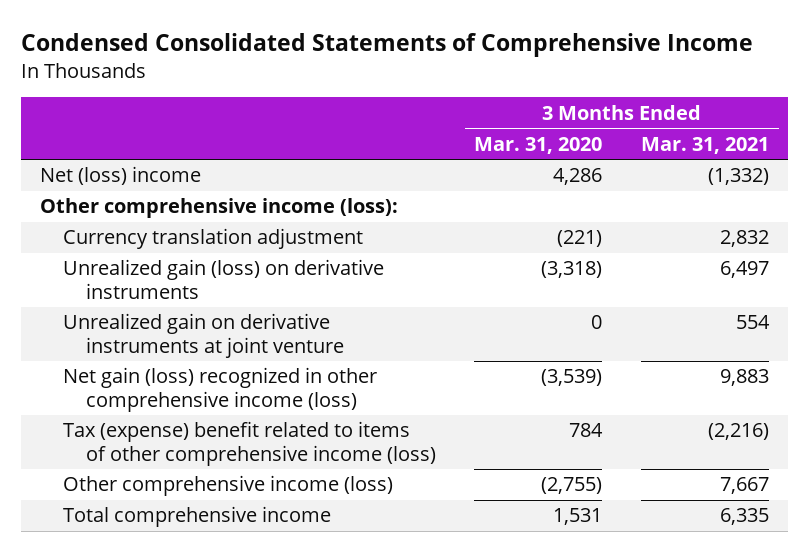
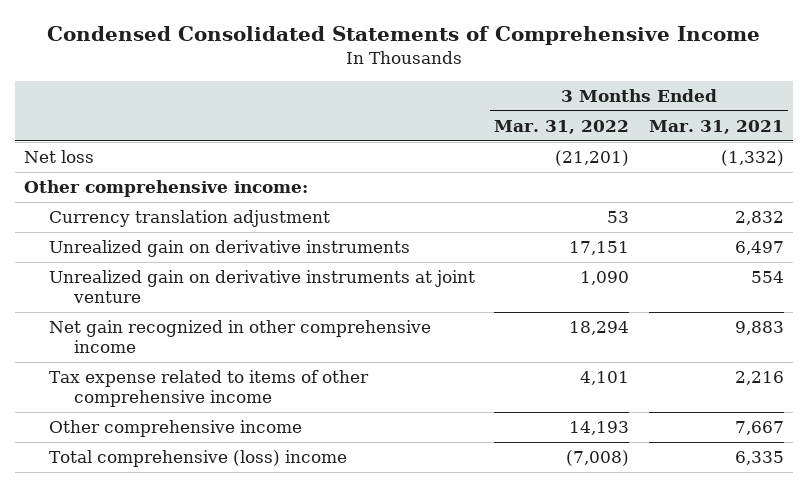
- | 3 Months Ended Mar. 31, 2020 | 3 Months Ended Mar. 31, 2021
+ | 3 Months Ended Mar. 31, 2022 | 3 Months Ended Mar. 31, 2021
- Net (loss) income | 4,286 | (1,332)
- Other comprehensive income (loss):
+ Net loss | (21,201) | (1,332)
+ Other comprehensive income:
- Unrealized gain (loss) on derivative instruments | (3,318) | 6,497
+ Unrealized gain on derivative instruments | 17,151 | 6,497
- Net gain (loss) recognized in other comprehensive income (loss) | (3,539) | 9,883
- Tax (expense) benefit related to items of other comprehensive income (loss) | 784 | (2,216)
- Other comprehensive income (loss) | (2,755) | 7,667
- Total comprehensive income | 1,531 | 6,335
+ Net gain recognized in other comprehensive income | 18,294 | 9,883
+ Tax expense related to items of other comprehensive income | 4,101 | 2,216
+ Other comprehensive income | 14,193 | 7,667
+ Total comprehensive (loss) income | (7,008) | 6,335

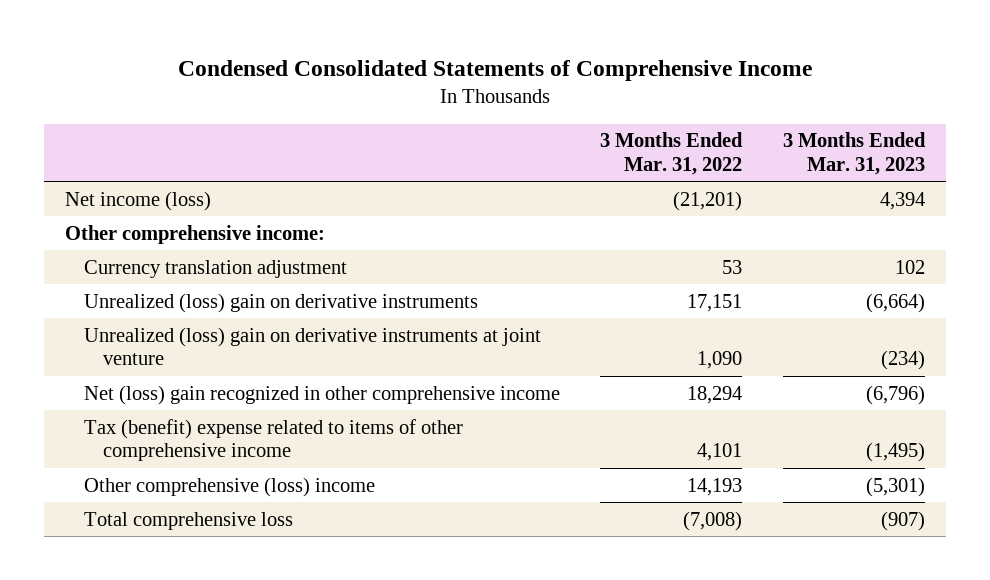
- | 3 Months Ended Mar. 31, 2022 | 3 Months Ended Mar. 31, 2021
+ | 3 Months Ended Mar. 31, 2022 | 3 Months Ended Mar. 31, 2023
- Net loss | (21,201) | (1,332)
+ Net income (loss) | (21,201) | 4,394
- Unrealized gain on derivative instruments | 17,151 | 6,497
- Unrealized gain on derivative instruments at joint venture | 1,090 | 554
- Net gain recognized in other comprehensive income | 18,294 | 9,883
- Tax expense related to items of other comprehensive income | 4,101 | 2,216
- Other comprehensive income | 14,193 | 7,667
- Total comprehensive (loss) income | (7,008) | 6,335
+ Unrealized (loss) gain on derivative instruments | 17,151 | (6,664)
+ Unrealized (loss) gain on derivative instruments at joint venture | 1,090 | (234)
+ Net (loss) gain recognized in other comprehensive income | 18,294 | (6,796)
+ Tax (benefit) expense related to items of other comprehensive income | 4,101 | (1,495)
+ Other comprehensive (loss) income | 14,193 | (5,301)
+ Total comprehensive loss | (7,008) | (907)

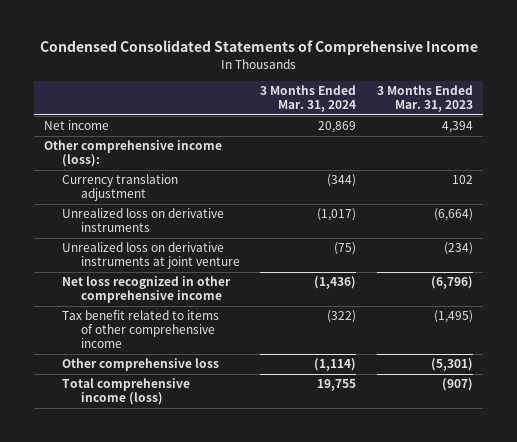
- | 3 Months Ended Mar. 31, 2022 | 3 Months Ended Mar. 31, 2023
+ | 3 Months Ended Mar. 31, 2024 | 3 Months Ended Mar. 31, 2023
- Net income (loss) | (21,201) | 4,394
- Other comprehensive income:
+ Net income | 20,869 | 4,394
+ Other comprehensive income (loss):
- Unrealized (loss) gain on derivative instruments | 17,151 | (6,664)
- Unrealized (loss) gain on derivative instruments at joint venture | 1,090 | (234)
- Net (loss) gain recognized in other comprehensive income | 18,294 | (6,796)
- Tax (benefit) expense related to items of other comprehensive income | 4,101 | (1,495)
- Other comprehensive (loss) income | 14,193 | (5,301)
- Total comprehensive loss | (7,008) | (907)
+ Unrealized loss on derivative instruments | (1,017) | (6,664)
+ Unrealized loss on derivative instruments at joint venture | (75) | (234)
+ Net loss recognized in other comprehensive income | (1,436) | (6,796)
+ Tax benefit related to items of other comprehensive income | (322) | (1,495)
+ Other comprehensive loss | (1,114) | (5,301)
+ Total comprehensive income (loss) | 19,755 | (907)

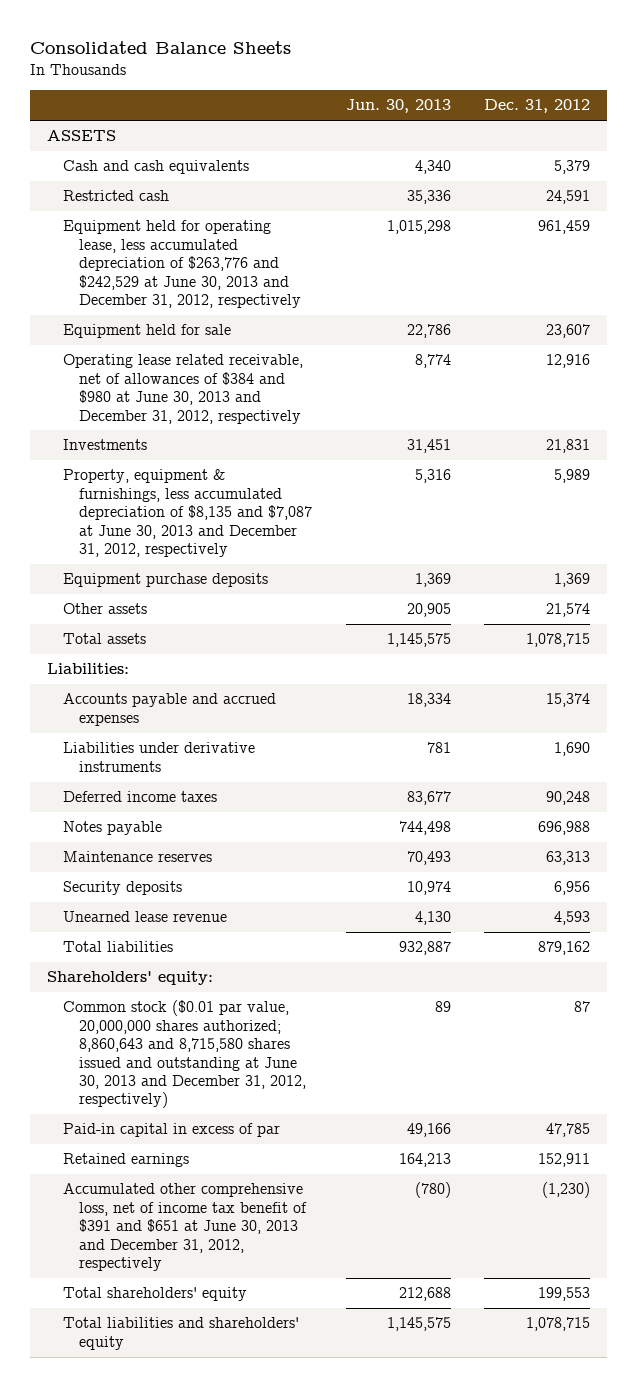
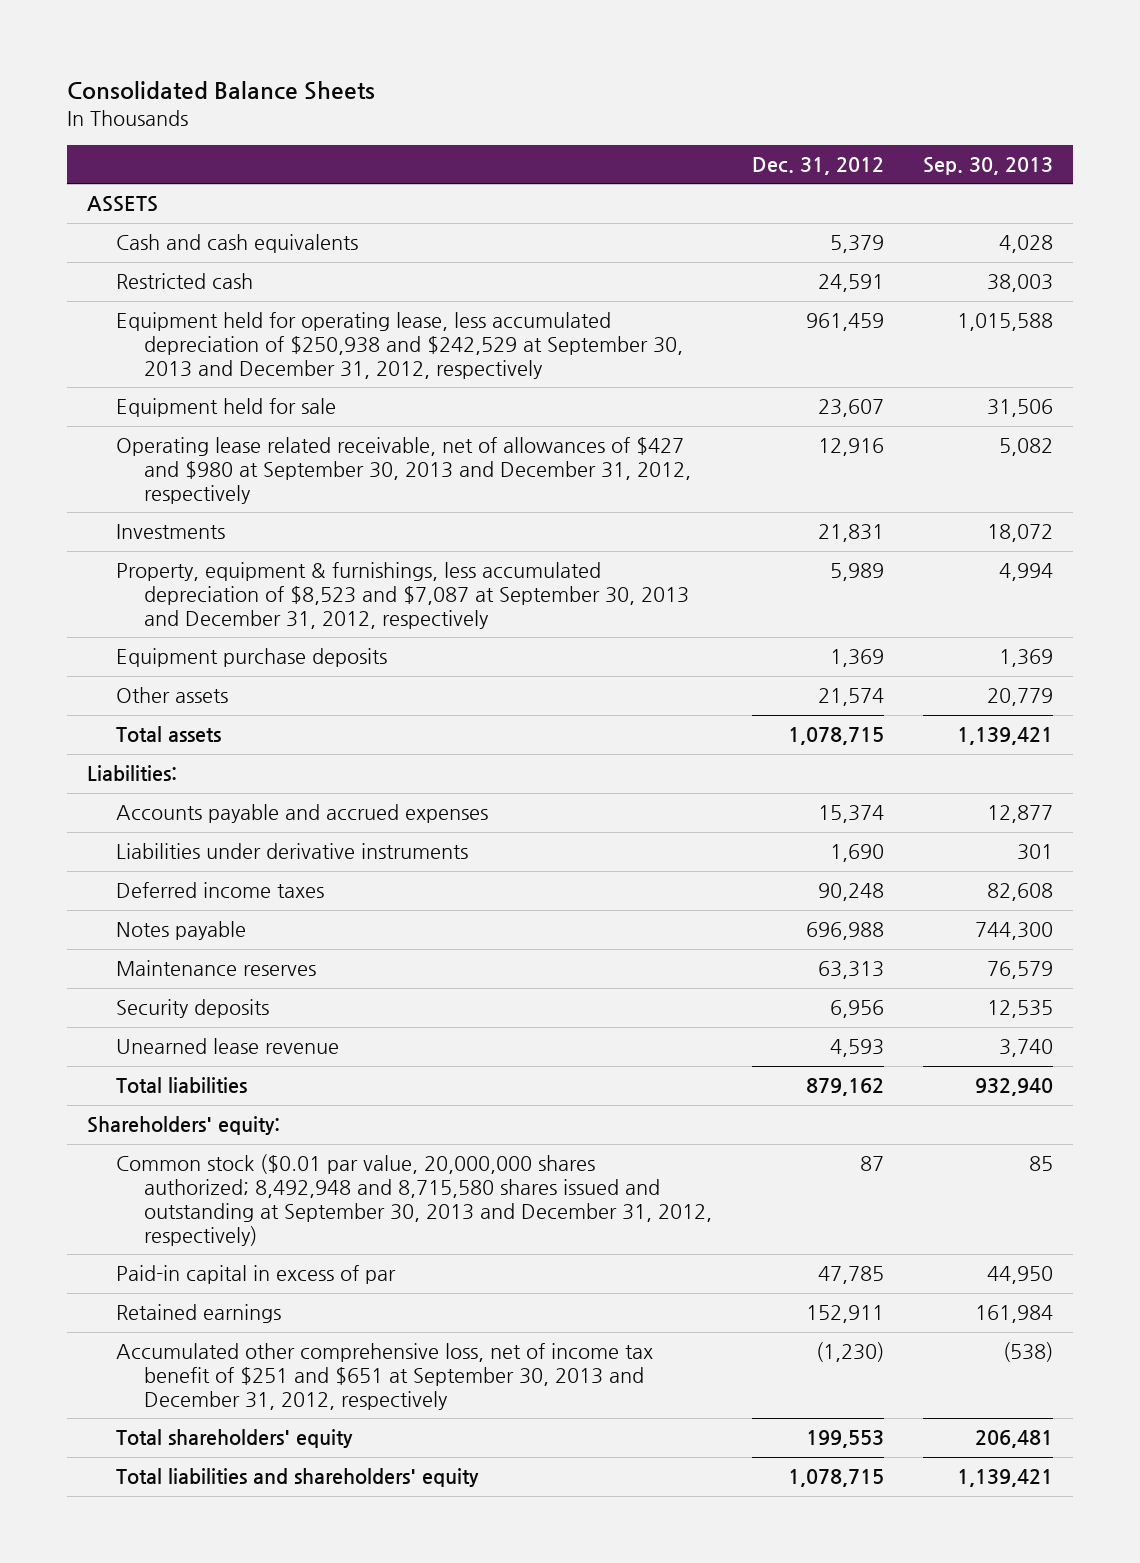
- | Jun. 30, 2013 | Dec. 31, 2012
+ | Dec. 31, 2012 | Sep. 30, 2013
- Equipment held for operating lease, less accumulated depreciation of $263,776 and $242,529 at June 30, 2013 and December 31, 2012, respectively | 1,015,298 | 961,459
+ Equipment held for operating lease, less accumulated depreciation of $250,938 and $242,529 at September 30, 2013 and December 31, 2012, respectively | 961,459 | 1,015,588
- Operating lease related receivable, net of allowances of $384 and $980 at June 30, 2013 and December 31, 2012, respectively | 8,774 | 12,916
+ Operating lease related receivable, net of allowances of $427 and $980 at September 30, 2013 and December 31, 2012, respectively | 12,916 | 5,082
- Property, equipment & furnishings, less accumulated depreciation of $8,135 and $7,087 at June 30, 2013 and December 31, 2012, respectively | 5,316 | 5,989
+ Property, equipment & furnishings, less accumulated depreciation of $8,523 and $7,087 at September 30, 2013 and December 31, 2012, respectively | 5,989 | 4,994
- Common stock ($0.01 par value, 20,000,000 shares authorized; 8,860,643 and 8,715,580 shares issued and outstanding at June 30, 2013 and December 31, 2012, respectively) | 89 | 87
+ Common stock ($0.01 par value, 20,000,000 shares authorized; 8,492,948 and 8,715,580 shares issued and outstanding at September 30, 2013 and December 31, 2012, respectively) | 87 | 85
- Accumulated other comprehensive loss, net of income tax benefit of $391 and $651 at June 30, 2013 and December 31, 2012, respectively | (780) | (1,230)
+ Accumulated other comprehensive loss, net of income tax benefit of $251 and $651 at September 30, 2013 and December 31, 2012, respectively | (1,230) | (538)

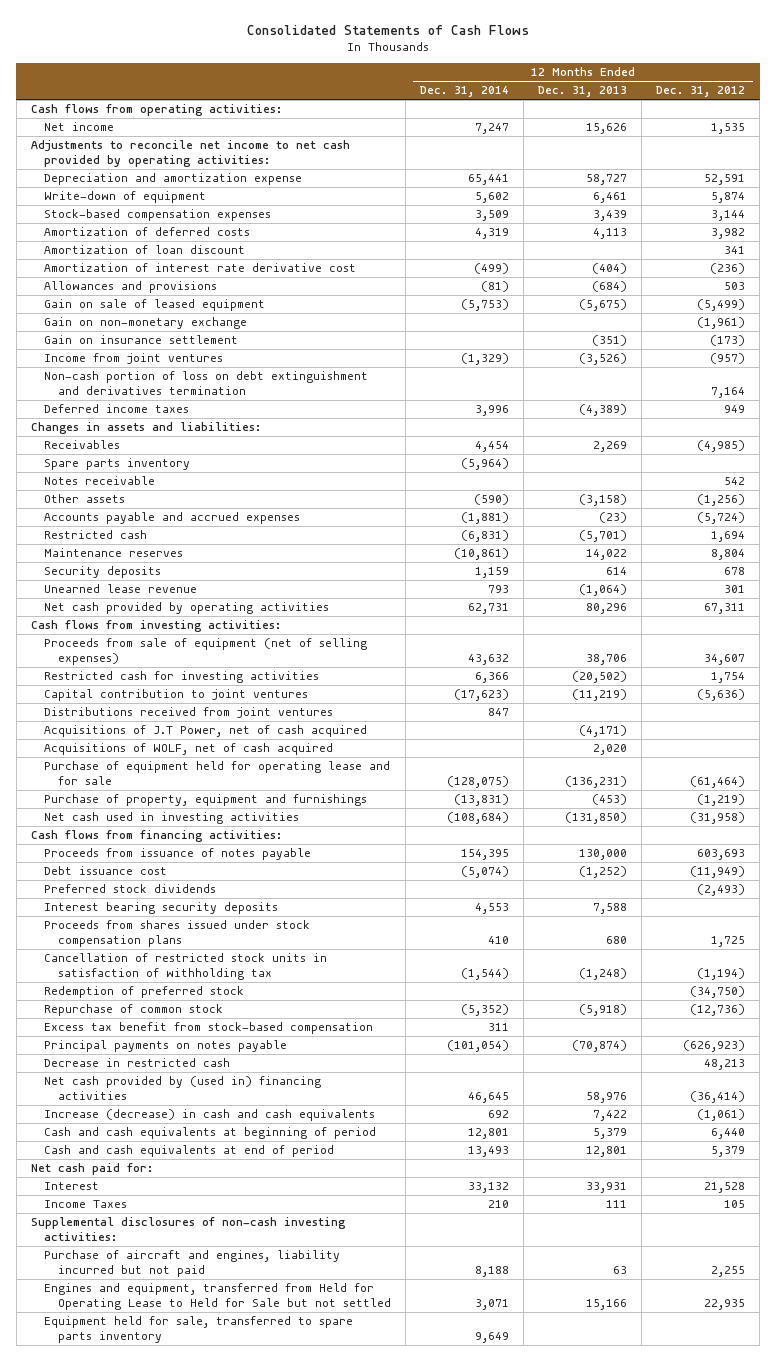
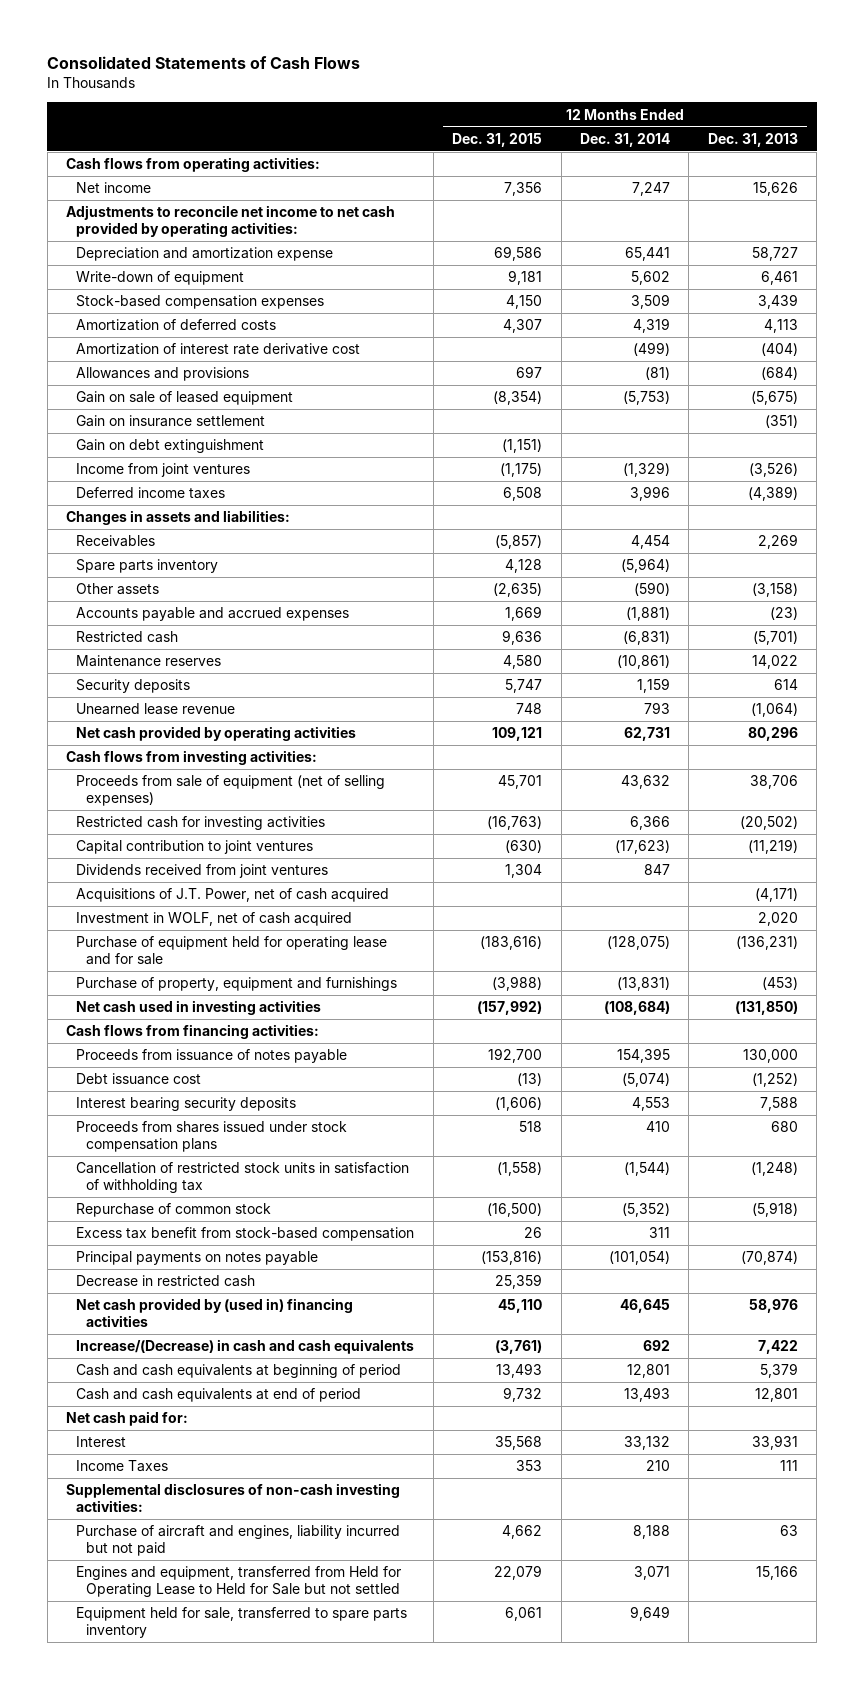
- | 12 Months Ended Dec. 31, 2014 | 12 Months Ended Dec. 31, 2013 | 12 Months Ended Dec. 31, 2012
+ | 12 Months Ended Dec. 31, 2015 | 12 Months Ended Dec. 31, 2014 | 12 Months Ended Dec. 31, 2013
- Amortization of loan discount | | | 341
- Gain on non-monetary exchange | | | (1,961)
+ Gain on debt extinguishment | (1,151) | |
- Non-cash portion of loss on debt extinguishment and derivatives termination | | | 7,164
- Notes receivable | | | 542
- Distributions received from joint ventures | 847 | |
- Acquisitions of J.T Power, net of cash acquired | | (4,171) |
- Acquisitions of WOLF, net of cash acquired | | 2,020 |
+ Dividends received from joint ventures | 1,304 | 847 |
+ Acquisitions of J.T. Power, net of cash acquired | | | (4,171)
+ Investment in WOLF, net of cash acquired | | | 2,020
- Preferred stock dividends | | | (2,493)
- Redemption of preferred stock | | | (34,750)
- Increase (decrease) in cash and cash equivalents | 692 | 7,422 | (1,061)
+ Increase/(Decrease) in cash and cash equivalents | (3,761) | 692 | 7,422

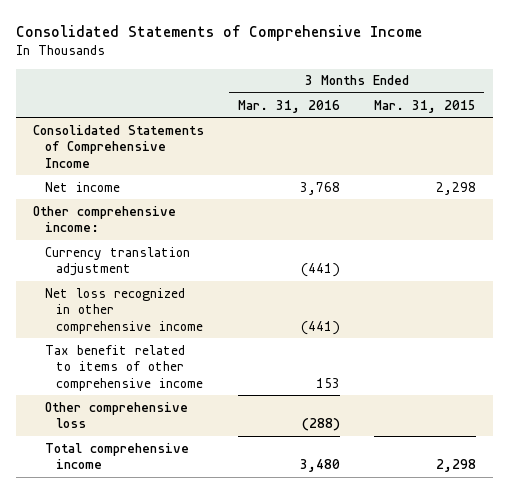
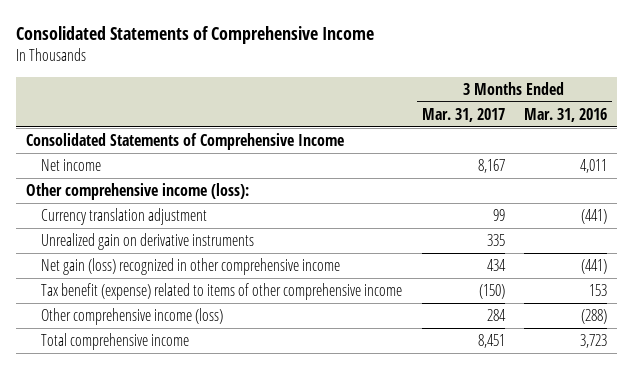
- | 3 Months Ended Mar. 31, 2016 | 3 Months Ended Mar. 31, 2015
+ | 3 Months Ended Mar. 31, 2017 | 3 Months Ended Mar. 31, 2016
- Net income | 3,768 | 2,298
- Other comprehensive income:
+ Net income | 8,167 | 4,011
+ Other comprehensive income (loss):
- Net loss recognized in other comprehensive income | (441) |
- Tax benefit related to items of other comprehensive income | 153 |
- Other comprehensive loss | (288) |
- Total comprehensive income | 3,480 | 2,298
+ Unrealized gain on derivative instruments | 335 |
+ Net gain (loss) recognized in other comprehensive income | 434 | (441)
+ Tax benefit (expense) related to items of other comprehensive income | (150) | 153
+ Other comprehensive income (loss) | 284 | (288)
+ Total comprehensive income | 8,451 | 3,723

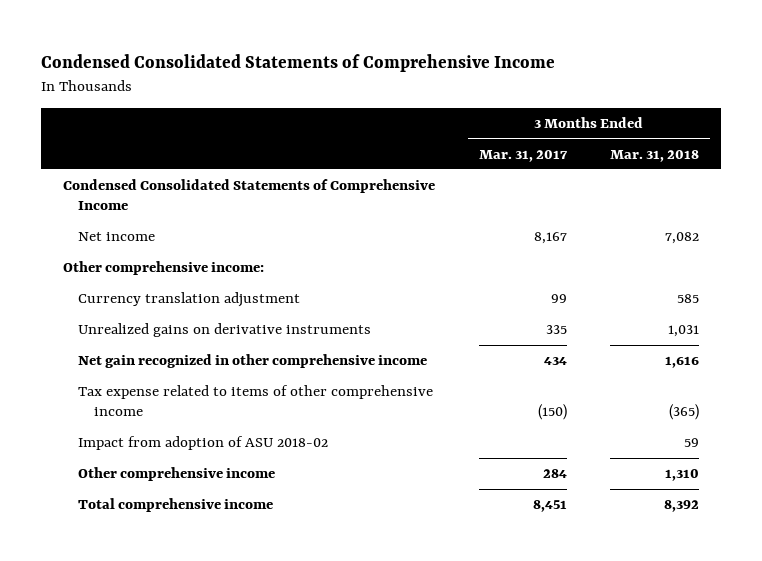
- Consolidated Statements of Comprehensive Income
+ Condensed Consolidated Statements of Comprehensive Income
- | 3 Months Ended Mar. 31, 2017 | 3 Months Ended Mar. 31, 2016
+ | 3 Months Ended Mar. 31, 2017 | 3 Months Ended Mar. 31, 2018
- Consolidated Statements of Comprehensive Income
+ Condensed Consolidated Statements of Comprehensive Income
- Other comprehensive income (loss):
+ Other comprehensive income:
- Unrealized gain on derivative instruments | 335 |
- Net gain (loss) recognized in other comprehensive income | 434 | (441)
- Tax benefit (expense) related to items of other comprehensive income | (150) | 153
- Other comprehensive income (loss) | 284 | (288)
+ Unrealized gains on derivative instruments | 335 | 1,031
+ Net gain recognized in other comprehensive income | 434 | 1,616
+ Tax expense related to items of other comprehensive income | (150) | (365)
+ Impact from adoption of ASU 2018-02 | | 59
+ Other comprehensive income | 284 | 1,310

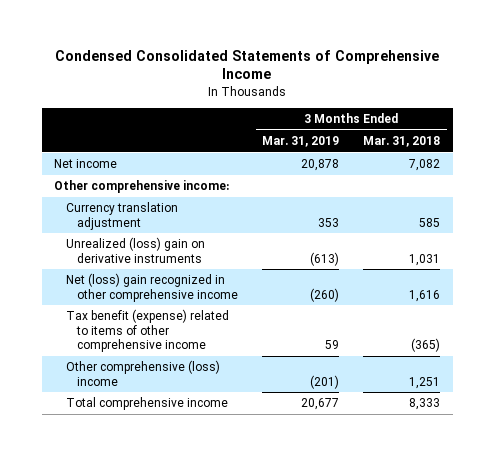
- | 3 Months Ended Mar. 31, 2017 | 3 Months Ended Mar. 31, 2018
+ | 3 Months Ended Mar. 31, 2019 | 3 Months Ended Mar. 31, 2018
- Condensed Consolidated Statements of Comprehensive Income
- Unrealized gains on derivative instruments | 335 | 1,031
- Net gain recognized in other comprehensive income | 434 | 1,616
- Tax expense related to items of other comprehensive income | (150) | (365)
- Impact from adoption of ASU 2018-02 | | 59
- Other comprehensive income | 284 | 1,310
- Total comprehensive income | 8,451 | 8,392
+ Unrealized (loss) gain on derivative instruments | (613) | 1,031
+ Net (loss) gain recognized in other comprehensive income | (260) | 1,616
+ Tax benefit (expense) related to items of other comprehensive income | 59 | (365)
+ Other comprehensive (loss) income | (201) | 1,251
+ Total comprehensive income | 20,677 | 8,333

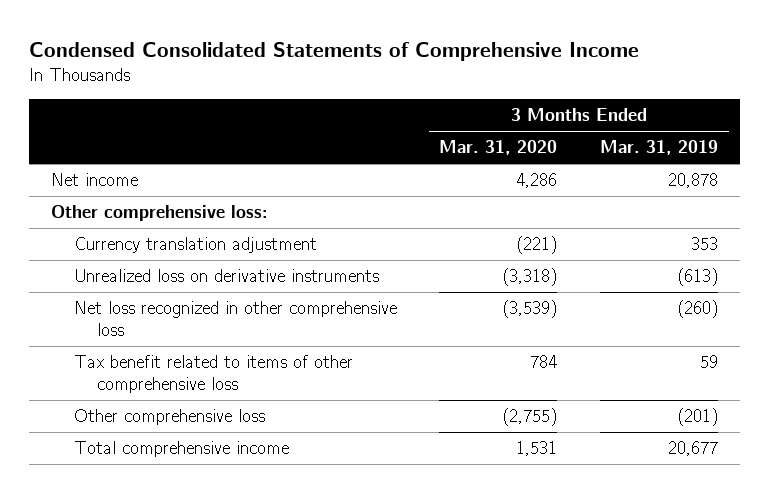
- | 3 Months Ended Mar. 31, 2019 | 3 Months Ended Mar. 31, 2018
+ | 3 Months Ended Mar. 31, 2020 | 3 Months Ended Mar. 31, 2019
- Other comprehensive income:
+ Other comprehensive loss:
- Unrealized (loss) gain on derivative instruments | (613) | 1,031
- Net (loss) gain recognized in other comprehensive income | (260) | 1,616
- Tax benefit (expense) related to items of other comprehensive income | 59 | (365)
- Other comprehensive (loss) income | (201) | 1,251
+ Unrealized loss on derivative instruments | (3,318) | (613)
+ Net loss recognized in other comprehensive loss | (3,539) | (260)
+ Tax benefit related to items of other comprehensive loss | 784 | 59
+ Other comprehensive loss | (2,755) | (201)

